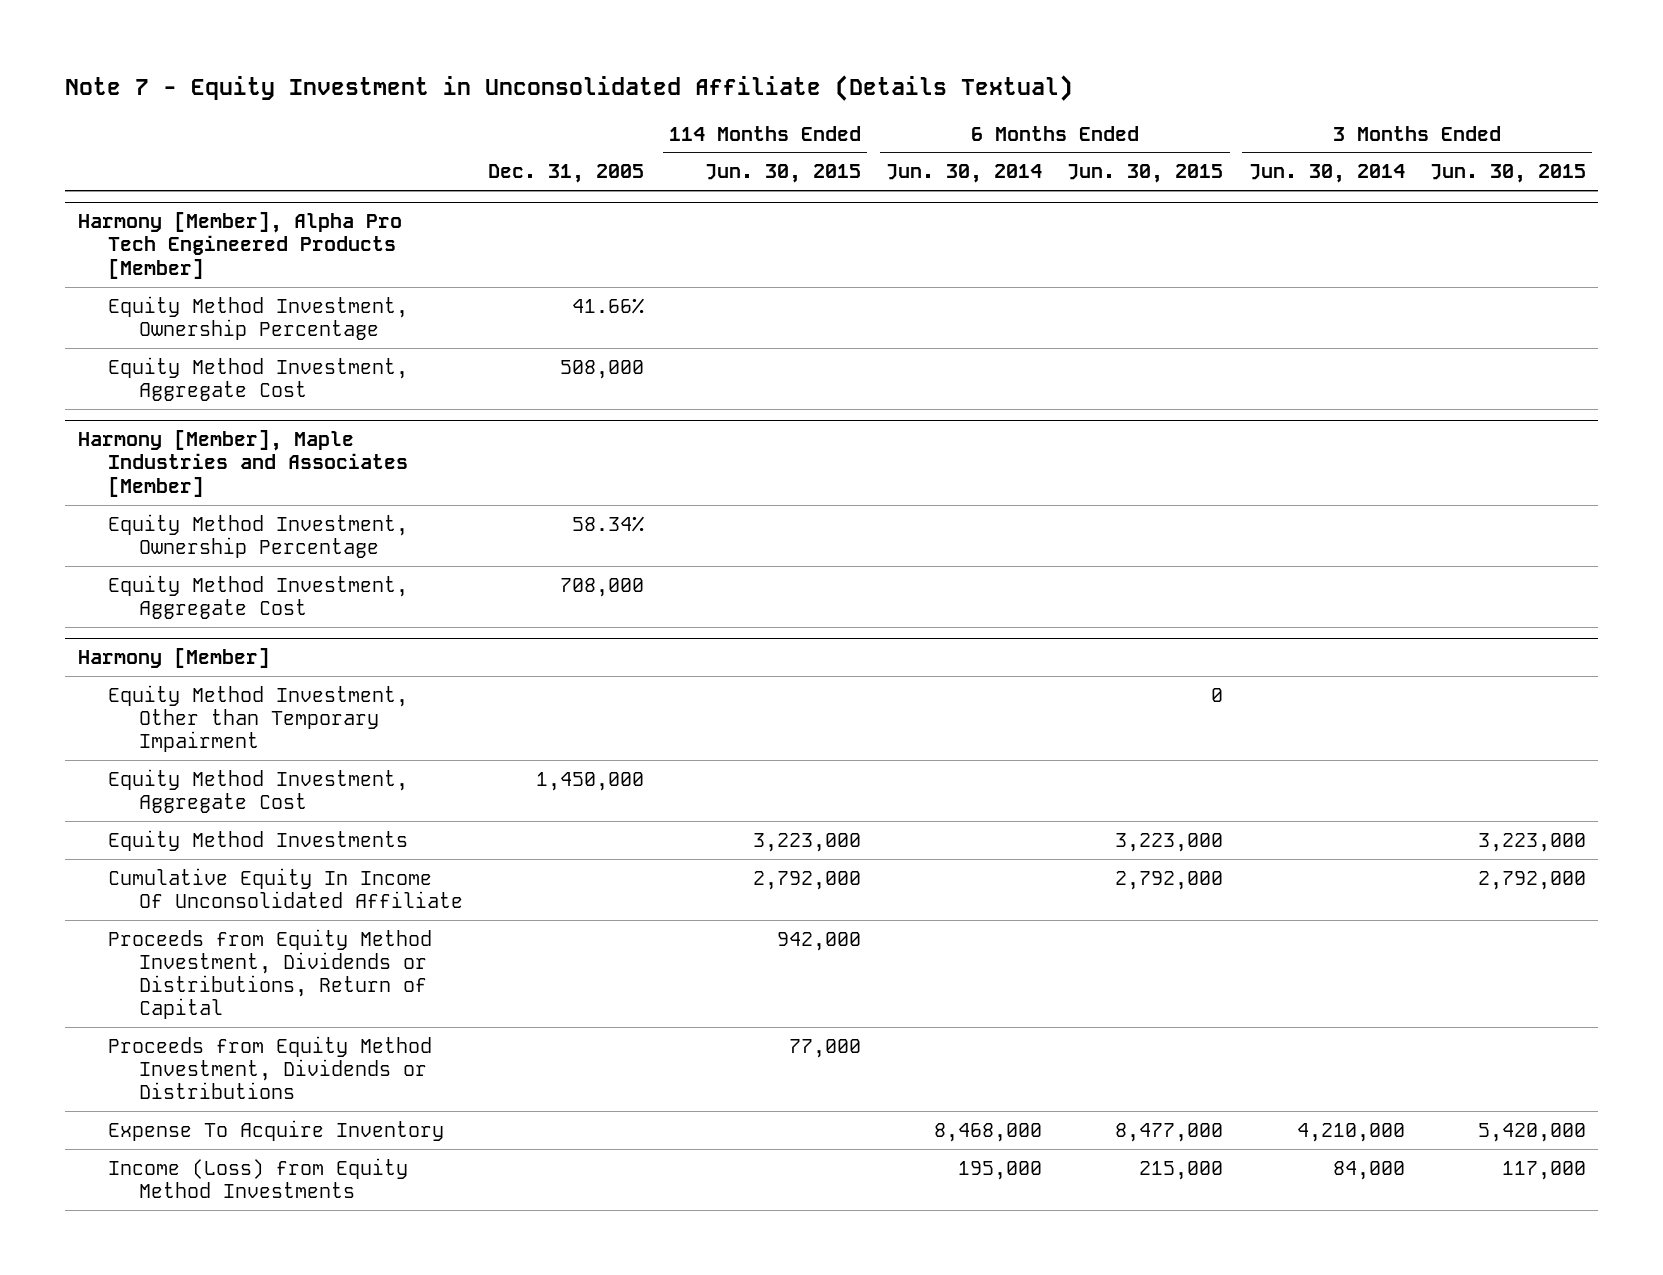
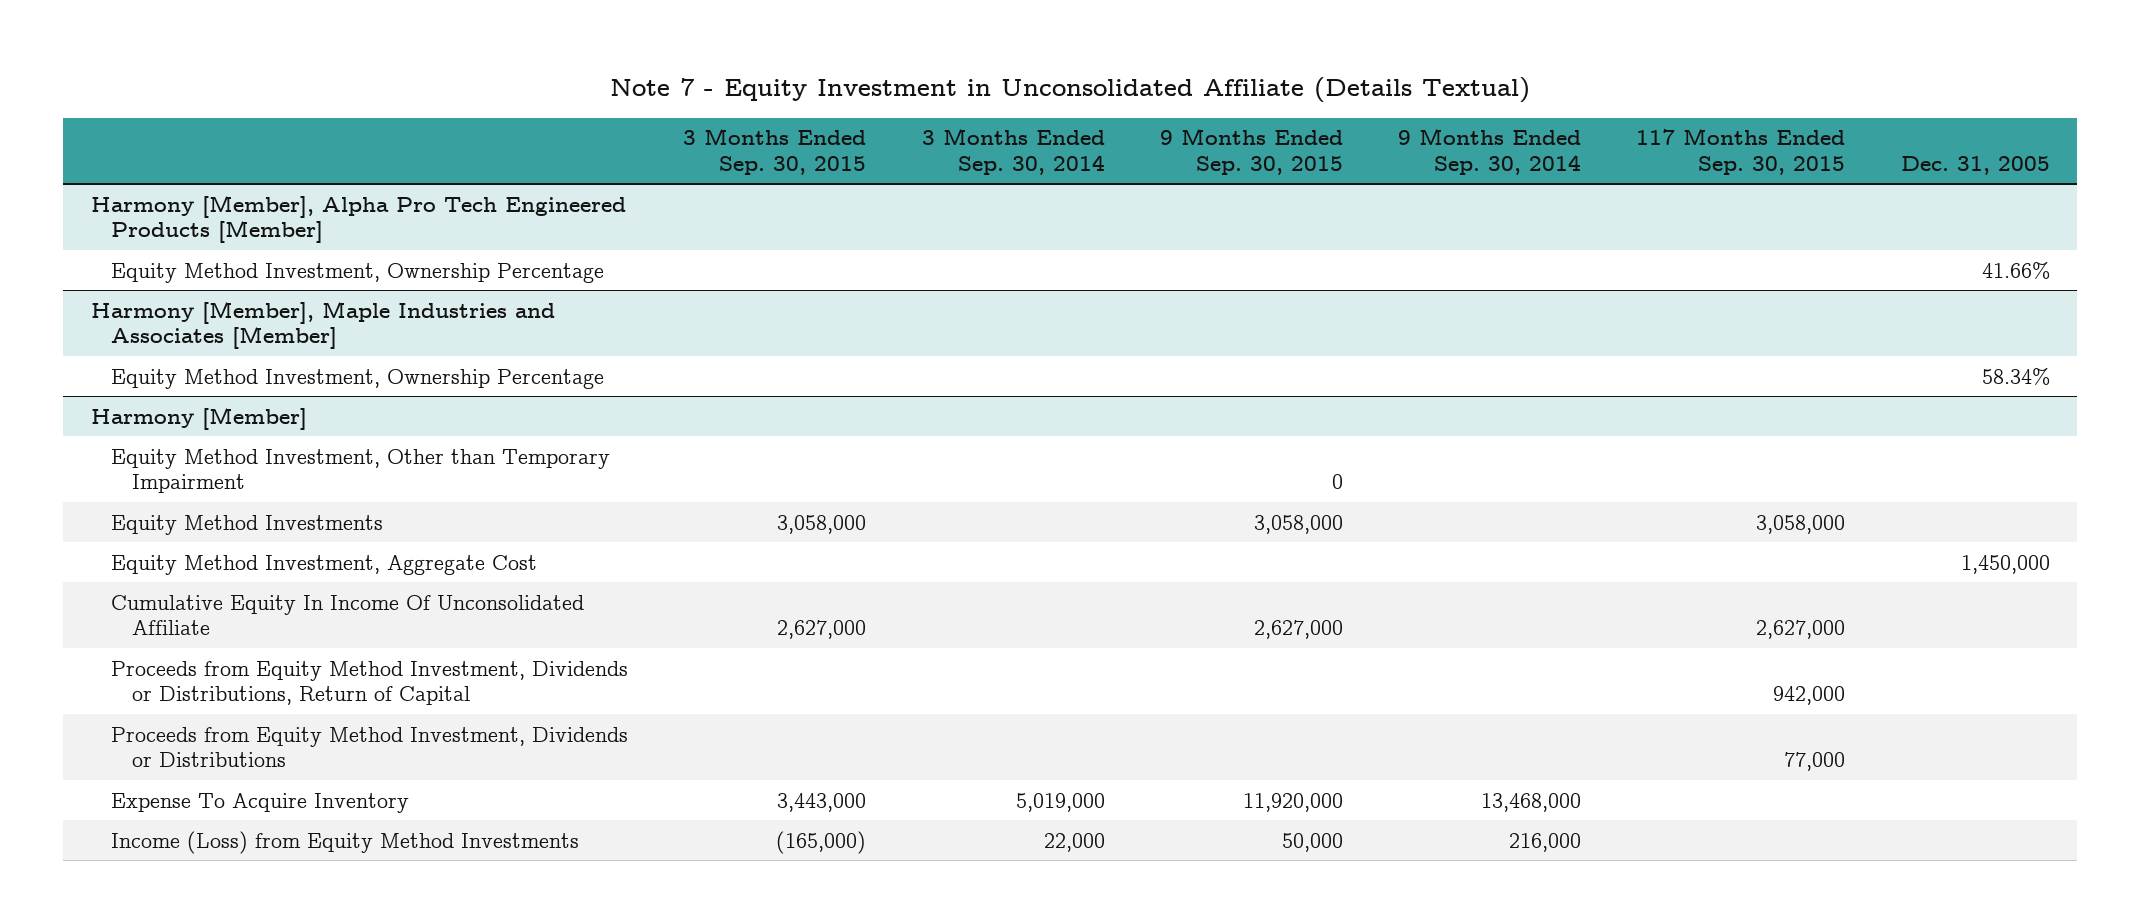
- | Dec. 31, 2005 | 114 Months Ended Jun. 30, 2015 | 6 Months Ended Jun. 30, 2014 | 6 Months Ended Jun. 30, 2015 | 3 Months Ended Jun. 30, 2014 | 3 Months Ended Jun. 30, 2015
+ | 3 Months Ended Sep. 30, 2015 | 3 Months Ended Sep. 30, 2014 | 9 Months Ended Sep. 30, 2015 | 9 Months Ended Sep. 30, 2014 | 117 Months Ended Sep. 30, 2015 | Dec. 31, 2005
@ Harmony [Member], Alpha Pro Tech Engineered Products [Member]
- Equity Method Investment, Aggregate Cost | 508,000 | | | | |
@ Harmony [Member], Maple Industries and Associates [Member]
- Equity Method Investment, Aggregate Cost | 708,000 | | | | |
@ Harmony [Member]
moved down: Equity Method Investment, Aggregate Cost | | | | | | 1,450,000

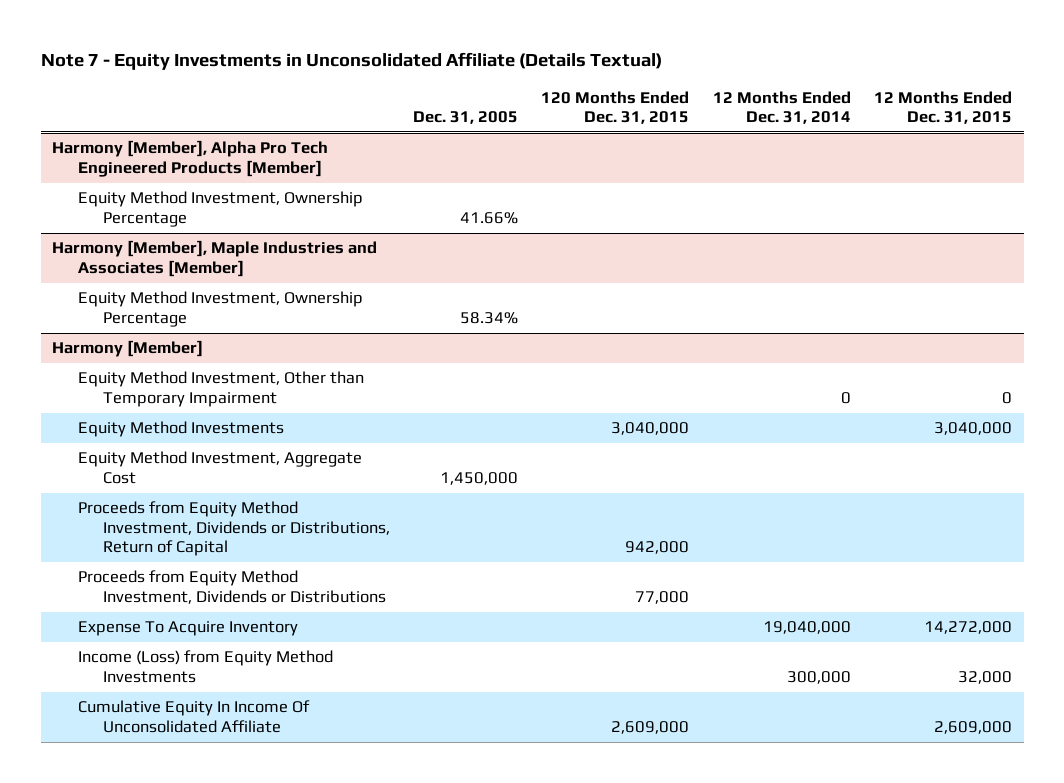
- Note 7 - Equity Investment in Unconsolidated Affiliate (Details Textual)
+ Note 7 - Equity Investments in Unconsolidated Affiliate (Details Textual)
- | 3 Months Ended Sep. 30, 2015 | 3 Months Ended Sep. 30, 2014 | 9 Months Ended Sep. 30, 2015 | 9 Months Ended Sep. 30, 2014 | 117 Months Ended Sep. 30, 2015 | Dec. 31, 2005
+ | Dec. 31, 2005 | 120 Months Ended Dec. 31, 2015 | 12 Months Ended Dec. 31, 2014 | 12 Months Ended Dec. 31, 2015
@ Harmony [Member]
moved down: Cumulative Equity In Income Of Unconsolidated Affiliate | | 2,609,000 | | 2,609,000

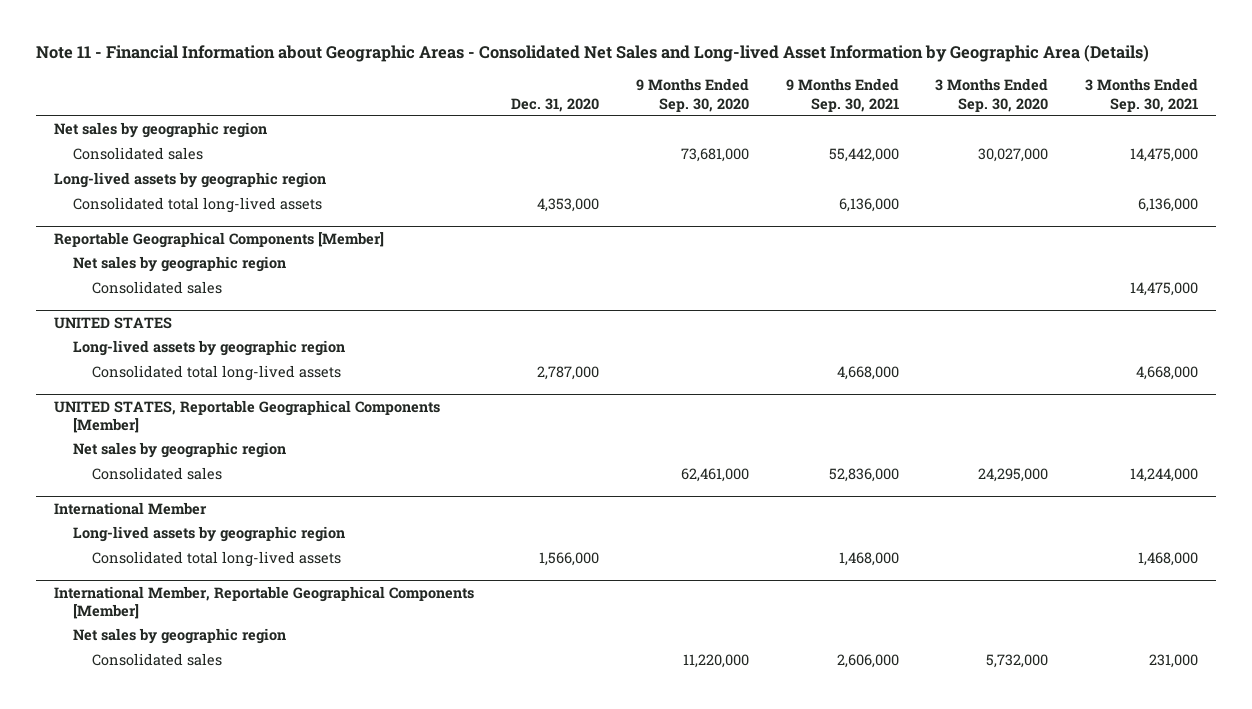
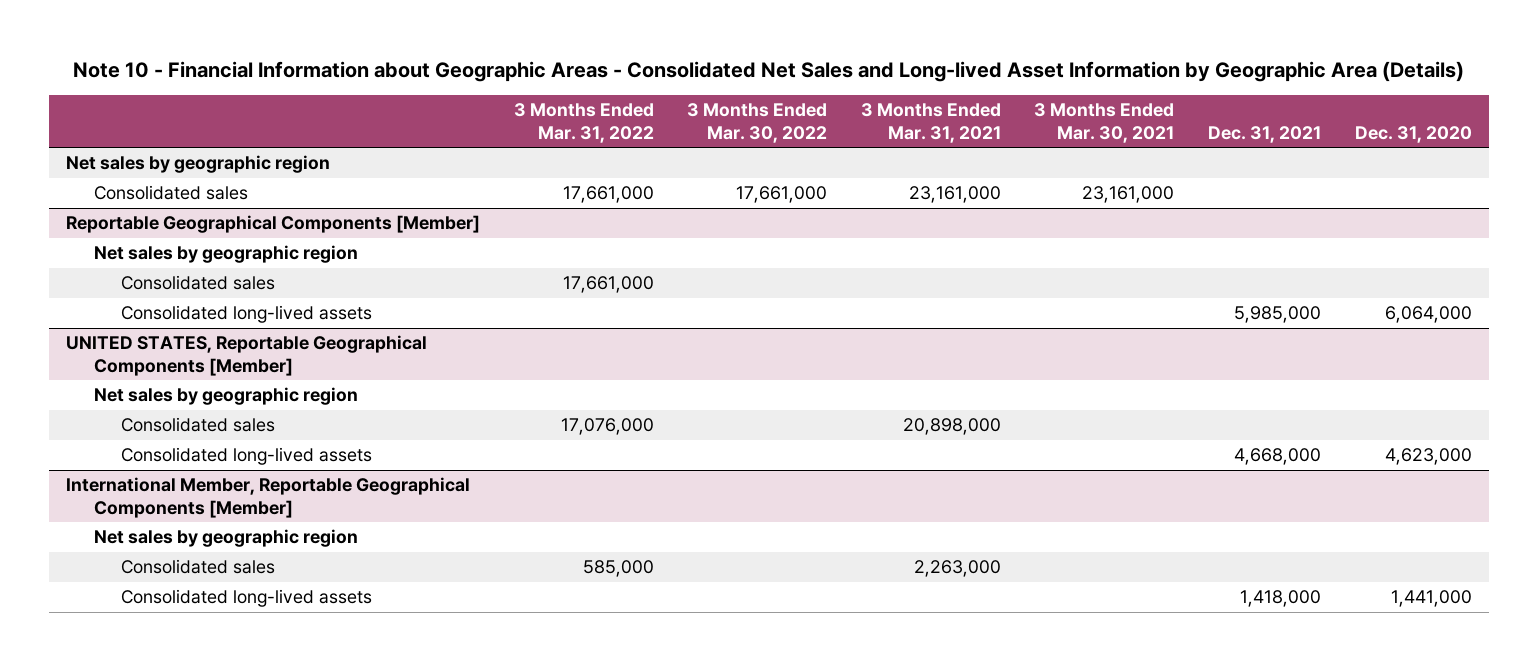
- Note 11 - Financial Information about Geographic Areas - Consolidated Net Sales and Long-lived Asset Information by Geographic Area (Details)
+ Note 10 - Financial Information about Geographic Areas - Consolidated Net Sales and Long-lived Asset Information by Geographic Area (Details)
- | Dec. 31, 2020 | 9 Months Ended Sep. 30, 2020 | 9 Months Ended Sep. 30, 2021 | 3 Months Ended Sep. 30, 2020 | 3 Months Ended Sep. 30, 2021
+ | 3 Months Ended Mar. 31, 2022 | 3 Months Ended Mar. 30, 2022 | 3 Months Ended Mar. 31, 2021 | 3 Months Ended Mar. 30, 2021 | Dec. 31, 2021 | Dec. 31, 2020
- Long-lived assets by geographic region
- Consolidated total long-lived assets | 4,353,000 | | 6,136,000 | | 6,136,000
- UNITED STATES
- Long-lived assets by geographic region
- Consolidated total long-lived assets | 2,787,000 | | 4,668,000 | | 4,668,000
@ Reportable Geographical Components [Member]
+ Consolidated long-lived assets | | | | | 5,985,000 | 6,064,000
- International Member
- Long-lived assets by geographic region
- Consolidated total long-lived assets | 1,566,000 | | 1,468,000 | | 1,468,000
@ UNITED STATES, Reportable Geographical Components [Member]
+ Consolidated long-lived assets | | | | | 4,668,000 | 4,623,000
@ International Member, Reportable Geographical Components [Member]
+ Consolidated long-lived assets | | | | | 1,418,000 | 1,441,000

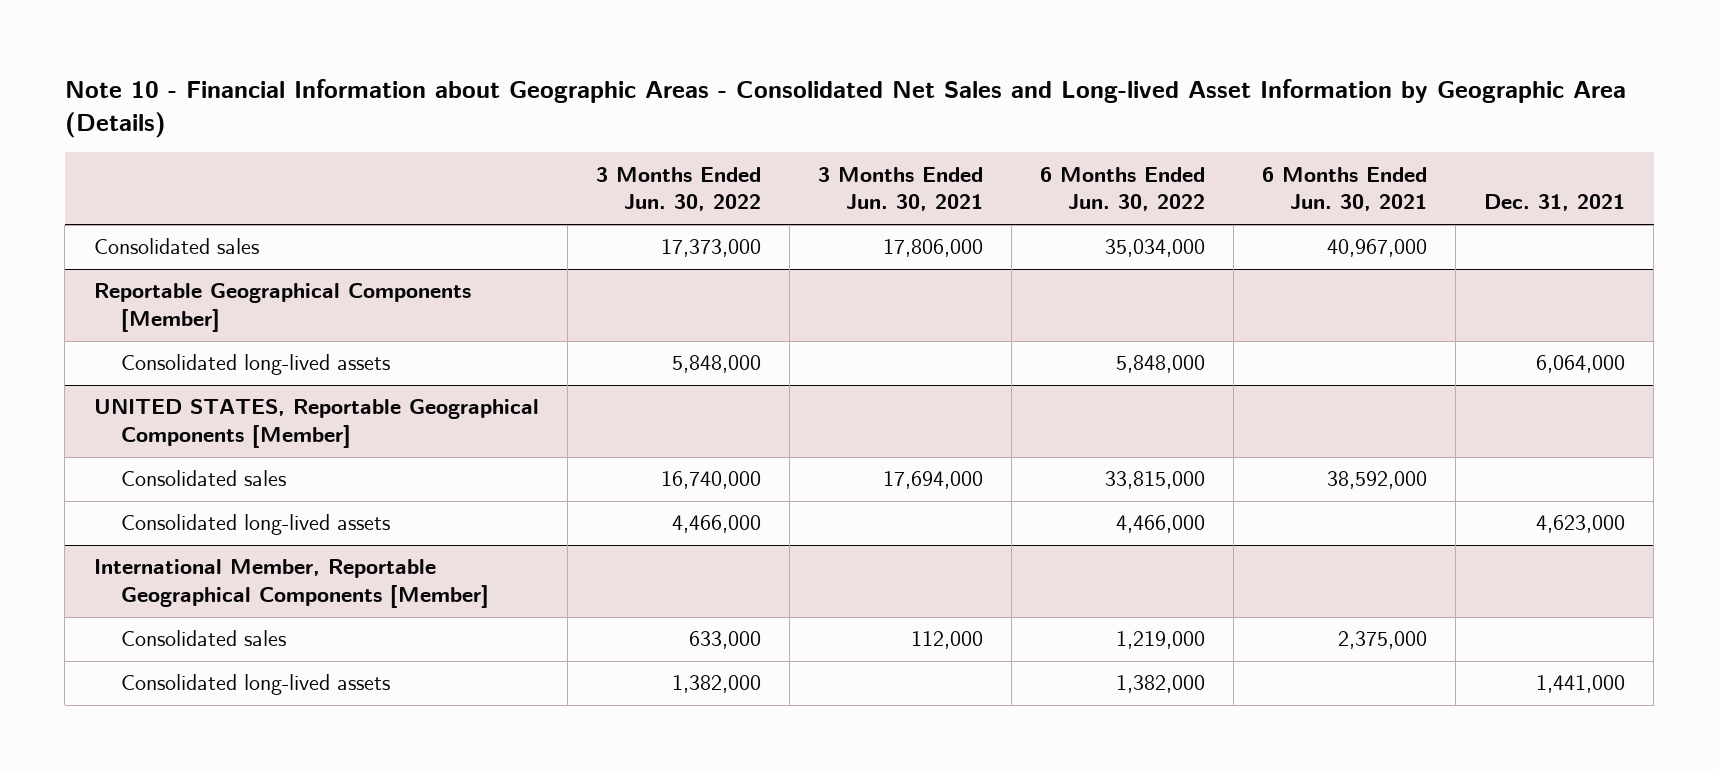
- | 3 Months Ended Mar. 31, 2022 | 3 Months Ended Mar. 30, 2022 | 3 Months Ended Mar. 31, 2021 | 3 Months Ended Mar. 30, 2021 | Dec. 31, 2021 | Dec. 31, 2020
+ | 3 Months Ended Jun. 30, 2022 | 3 Months Ended Jun. 30, 2021 | 6 Months Ended Jun. 30, 2022 | 6 Months Ended Jun. 30, 2021 | Dec. 31, 2021
- Net sales by geographic region
@ Reportable Geographical Components [Member]
- Net sales by geographic region
- Consolidated sales | 17,661,000 | | | | |
- Consolidated long-lived assets | | | | | 5,985,000 | 6,064,000
+ Consolidated long-lived assets | 5,848,000 | | 5,848,000 | | 6,064,000
@ UNITED STATES, Reportable Geographical Components [Member]
- Net sales by geographic region
- Consolidated long-lived assets | | | | | 4,668,000 | 4,623,000
+ Consolidated long-lived assets | 4,466,000 | | 4,466,000 | | 4,623,000
@ International Member, Reportable Geographical Components [Member]
- Net sales by geographic region
- Consolidated long-lived assets | | | | | 1,418,000 | 1,441,000
+ Consolidated long-lived assets | 1,382,000 | | 1,382,000 | | 1,441,000

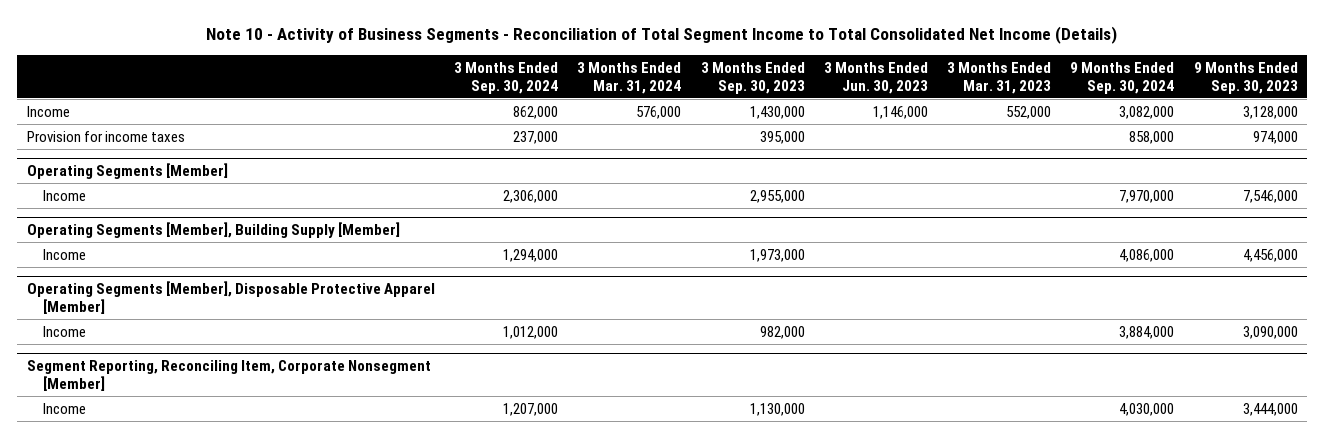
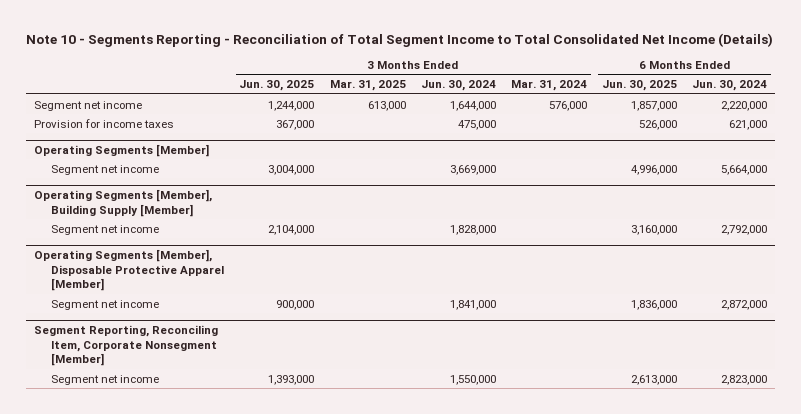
- Note 10 - Activity of Business Segments - Reconciliation of Total Segment Income to Total Consolidated Net Income (Details)
+ Note 10 - Segments Reporting - Reconciliation of Total Segment Income to Total Consolidated Net Income (Details)
- | 3 Months Ended Sep. 30, 2024 | 3 Months Ended Mar. 31, 2024 | 3 Months Ended Sep. 30, 2023 | 3 Months Ended Jun. 30, 2023 | 3 Months Ended Mar. 31, 2023 | 9 Months Ended Sep. 30, 2024 | 9 Months Ended Sep. 30, 2023
+ | 3 Months Ended Jun. 30, 2025 | 3 Months Ended Mar. 31, 2025 | 3 Months Ended Jun. 30, 2024 | 3 Months Ended Mar. 31, 2024 | 6 Months Ended Jun. 30, 2025 | 6 Months Ended Jun. 30, 2024
- Income | 862,000 | 576,000 | 1,430,000 | 1,146,000 | 552,000 | 3,082,000 | 3,128,000
+ Segment net income | 1,244,000 | 613,000 | 1,644,000 | 576,000 | 1,857,000 | 2,220,000
@ Operating Segments [Member]
- Income | 2,306,000 | | 2,955,000 | | | 7,970,000 | 7,546,000
+ Segment net income | 3,004,000 | | 3,669,000 | | 4,996,000 | 5,664,000
@ Operating Segments [Member], Building Supply [Member]
- Income | 1,294,000 | | 1,973,000 | | | 4,086,000 | 4,456,000
+ Segment net income | 2,104,000 | | 1,828,000 | | 3,160,000 | 2,792,000
@ Operating Segments [Member], Disposable Protective Apparel [Member]
- Income | 1,012,000 | | 982,000 | | | 3,884,000 | 3,090,000
+ Segment net income | 900,000 | | 1,841,000 | | 1,836,000 | 2,872,000
@ Segment Reporting, Reconciling Item, Corporate Nonsegment [Member]
- Income | 1,207,000 | | 1,130,000 | | | 4,030,000 | 3,444,000
+ Segment net income | 1,393,000 | | 1,550,000 | | 2,613,000 | 2,823,000

